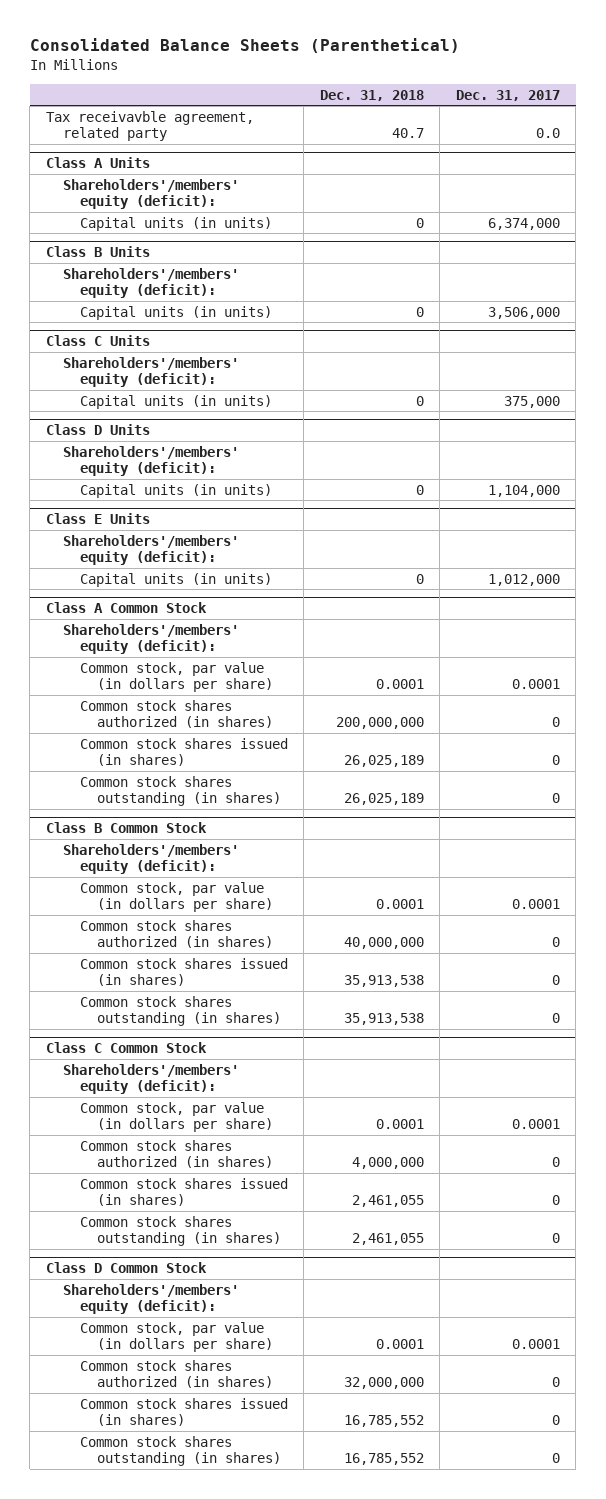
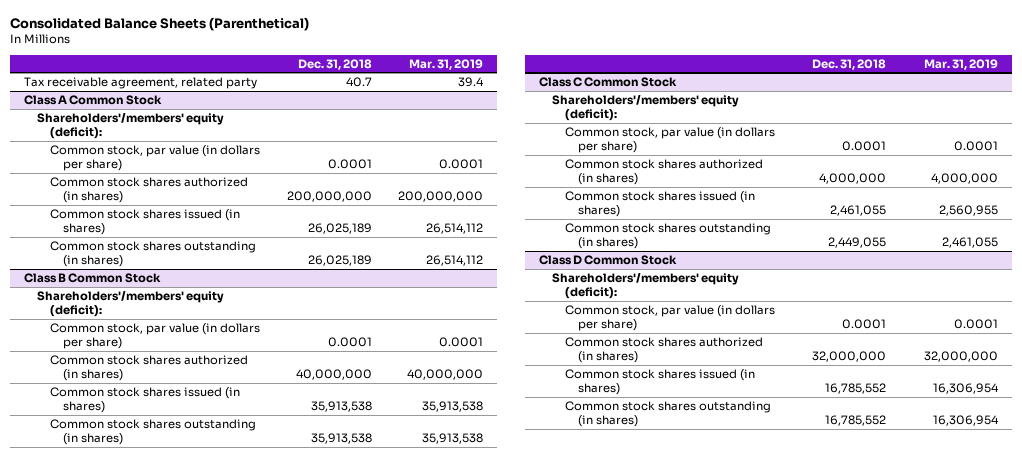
- | Dec. 31, 2018 | Dec. 31, 2017
+ | Dec. 31, 2018 | Mar. 31, 2019
- Tax receivavble agreement, related party | 40.7 | 0.0
- Class A Units
- Shareholders'/members' equity (deficit):
- Capital units (in units) | 0 | 6,374,000
- Class B Units
- Shareholders'/members' equity (deficit):
- Capital units (in units) | 0 | 3,506,000
- Class C Units
- Shareholders'/members' equity (deficit):
- Capital units (in units) | 0 | 375,000
- Class D Units
- Shareholders'/members' equity (deficit):
- Capital units (in units) | 0 | 1,104,000
- Class E Units
- Shareholders'/members' equity (deficit):
- Capital units (in units) | 0 | 1,012,000
+ Tax receivable agreement, related party | 40.7 | 39.4
@ Class C Common Stock
- Common stock shares outstanding (in shares) | 2,461,055 | 0
+ Common stock shares outstanding (in shares) | 2,449,055 | 2,461,055

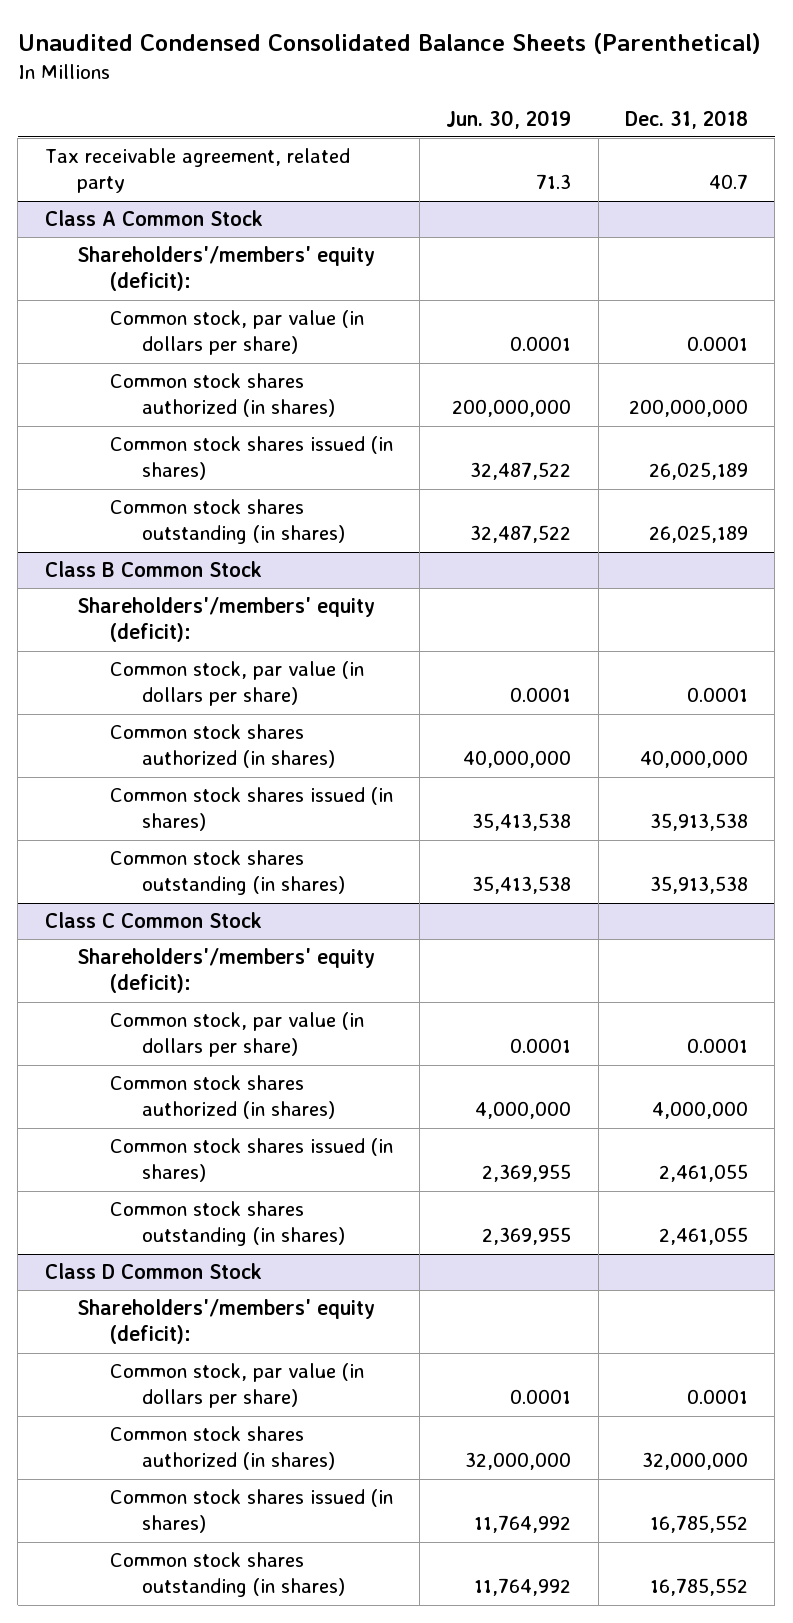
- Consolidated Balance Sheets (Parenthetical)
+ Unaudited Condensed Consolidated Balance Sheets (Parenthetical)
- | Dec. 31, 2018 | Mar. 31, 2019
+ | Jun. 30, 2019 | Dec. 31, 2018
@ Class C Common Stock
- Common stock shares outstanding (in shares) | 2,449,055 | 2,461,055
+ Common stock shares outstanding (in shares) | 2,369,955 | 2,461,055

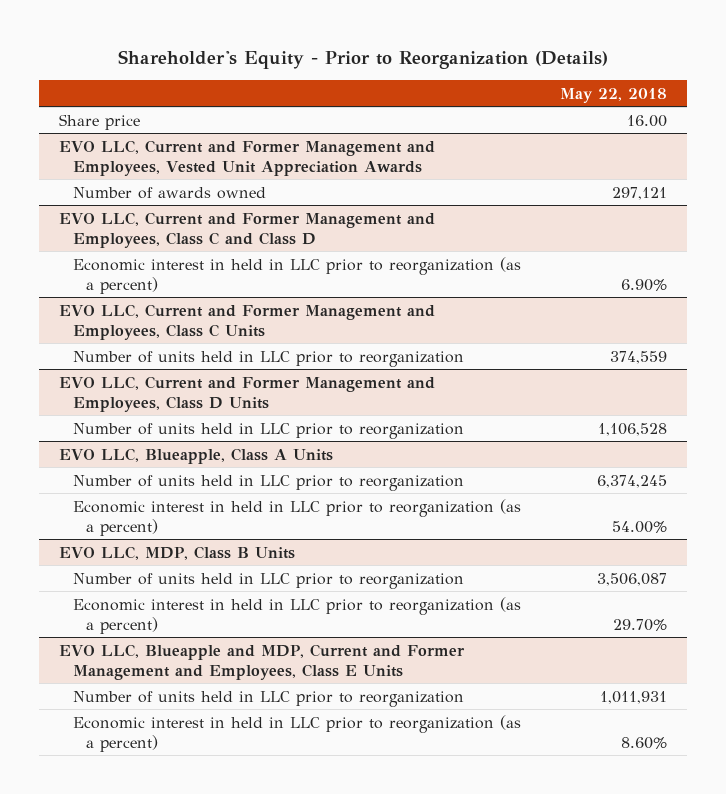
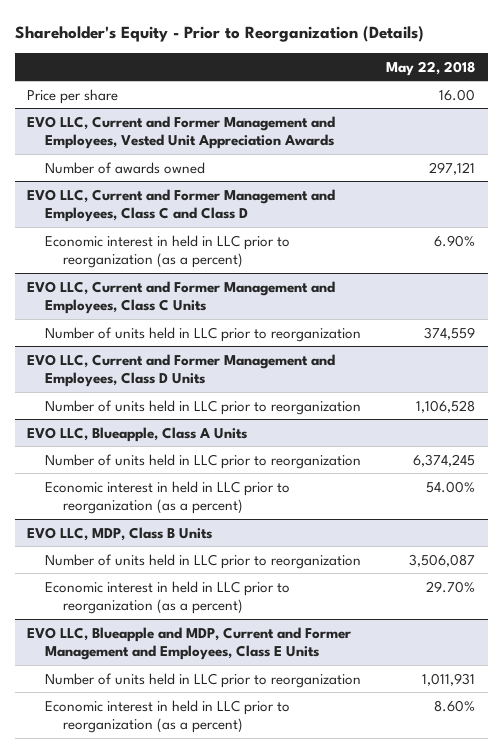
- Share price | 16.00
+ Price per share | 16.00

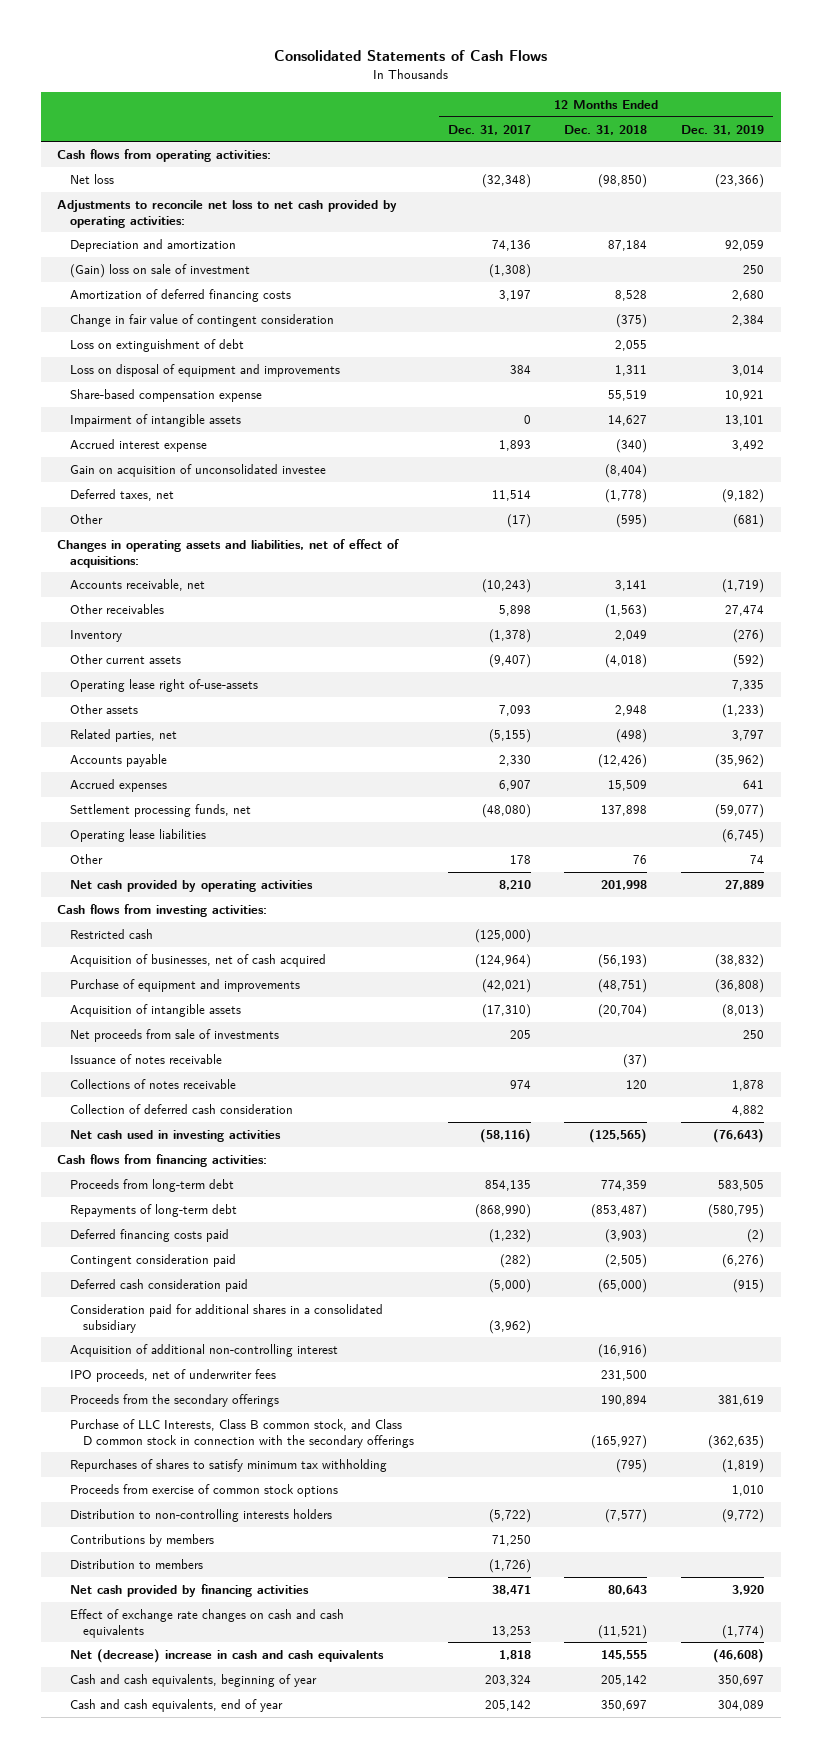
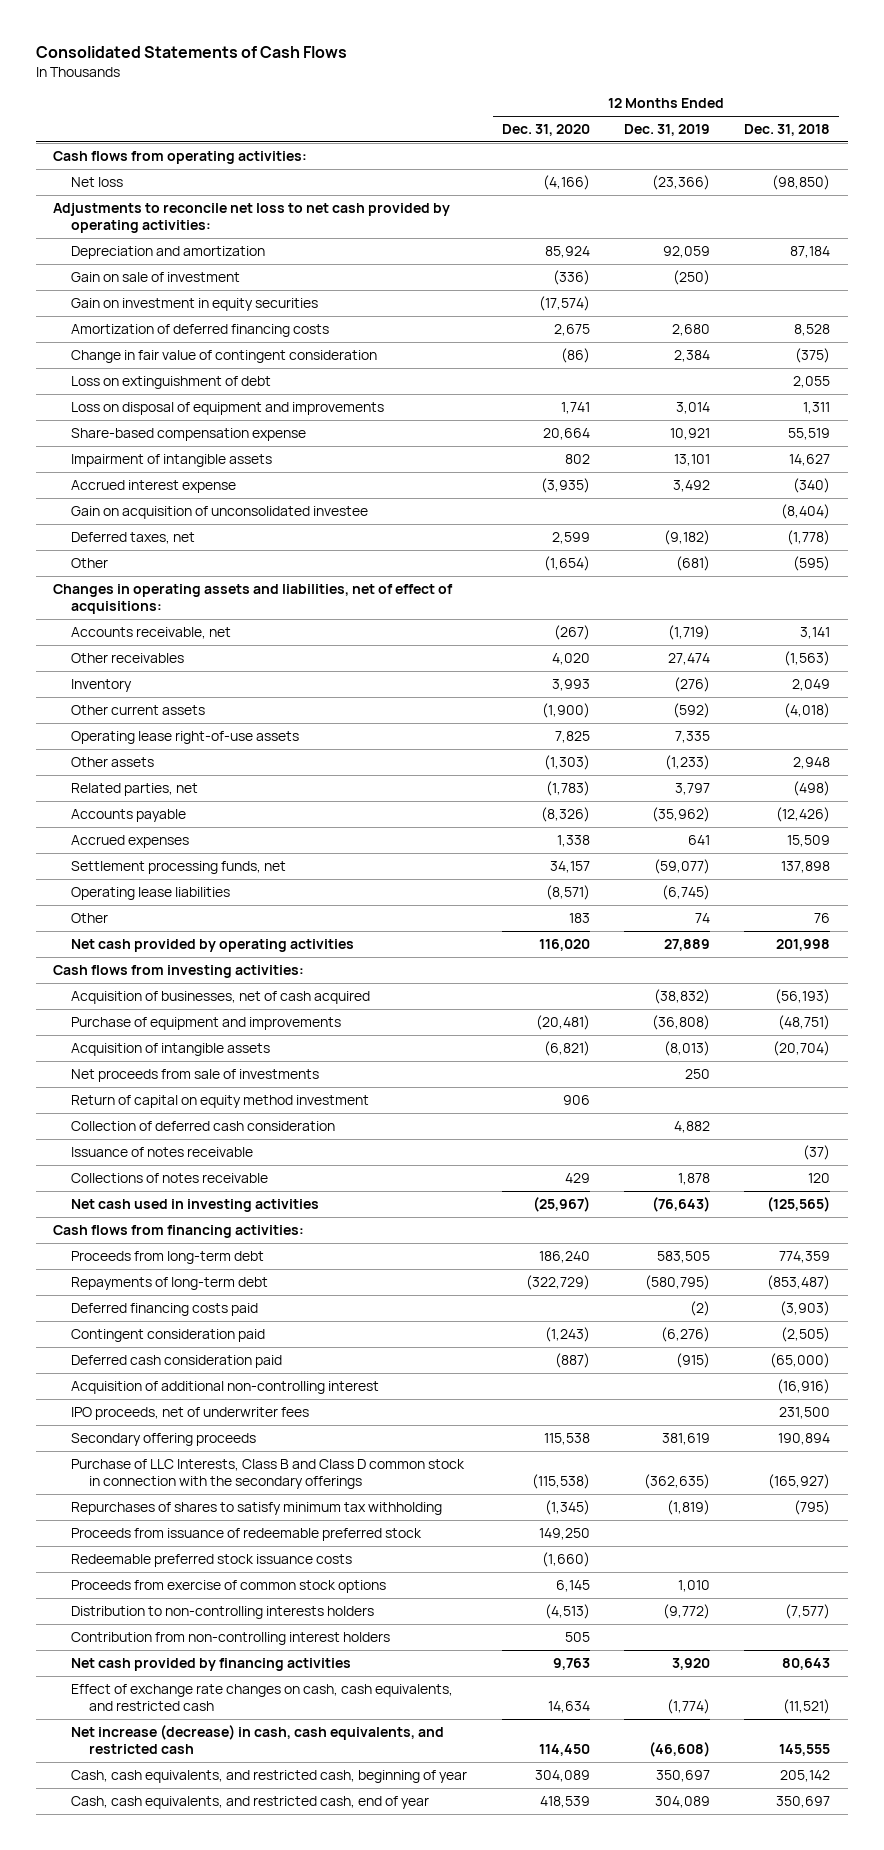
- | 12 Months Ended Dec. 31, 2017 | 12 Months Ended Dec. 31, 2018 | 12 Months Ended Dec. 31, 2019
+ | 12 Months Ended Dec. 31, 2020 | 12 Months Ended Dec. 31, 2019 | 12 Months Ended Dec. 31, 2018
- (Gain) loss on sale of investment | (1,308) | | 250
+ Gain on sale of investment | (336) | (250) |
+ Gain on investment in equity securities | (17,574) | |
- Operating lease right of-use-assets | | | 7,335
+ Operating lease right-of-use assets | 7,825 | 7,335 |
- Restricted cash | (125,000) | |
+ Return of capital on equity method investment | 906 | |
moved up: Collection of deferred cash consideration | | 4,882 |
- Consideration paid for additional shares in a consolidated subsidiary | (3,962) | |
- Proceeds from the secondary offerings | | 190,894 | 381,619
- Purchase of LLC Interests, Class B common stock, and Class D common stock in connection with the secondary offerings | | (165,927) | (362,635)
+ Secondary offering proceeds | 115,538 | 381,619 | 190,894
+ Purchase of LLC Interests, Class B and Class D common stock in connection with the secondary offerings | (115,538) | (362,635) | (165,927)
+ Proceeds from issuance of redeemable preferred stock | 149,250 | |
+ Redeemable preferred stock issuance costs | (1,660) | |
- Contributions by members | 71,250 | |
- Distribution to members | (1,726) | |
+ Contribution from non-controlling interest holders | 505 | |
- Effect of exchange rate changes on cash and cash equivalents | 13,253 | (11,521) | (1,774)
- Net (decrease) increase in cash and cash equivalents | 1,818 | 145,555 | (46,608)
- Cash and cash equivalents, beginning of year | 203,324 | 205,142 | 350,697
- Cash and cash equivalents, end of year | 205,142 | 350,697 | 304,089
+ Effect of exchange rate changes on cash, cash equivalents, and restricted cash | 14,634 | (1,774) | (11,521)
+ Net increase (decrease) in cash, cash equivalents, and restricted cash | 114,450 | (46,608) | 145,555
+ Cash, cash equivalents, and restricted cash, beginning of year | 304,089 | 350,697 | 205,142
+ Cash, cash equivalents, and restricted cash, end of year | 418,539 | 304,089 | 350,697

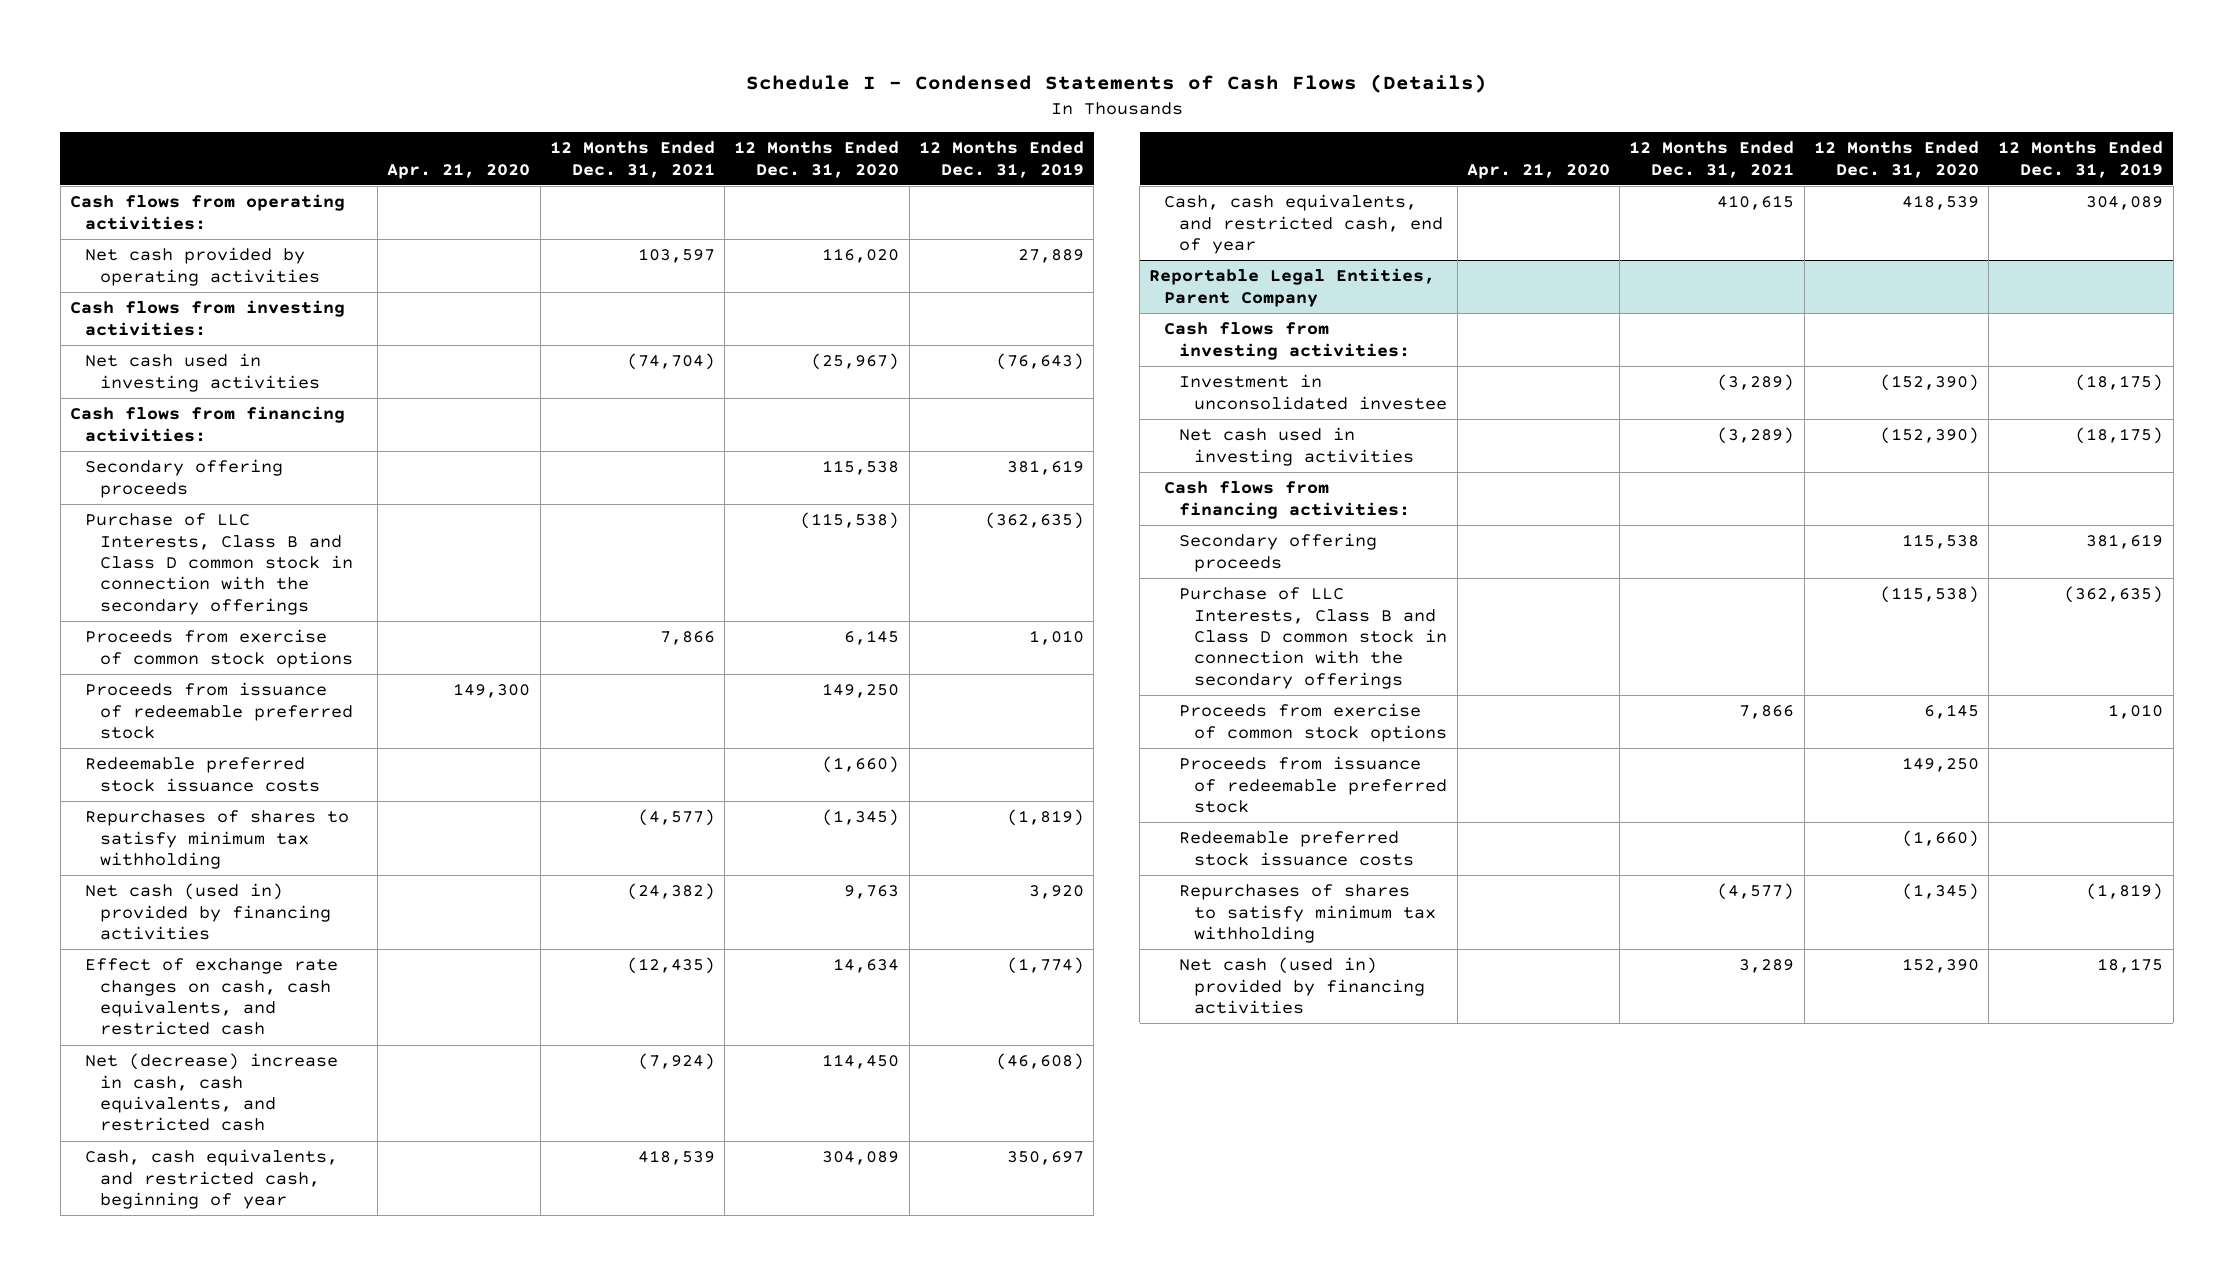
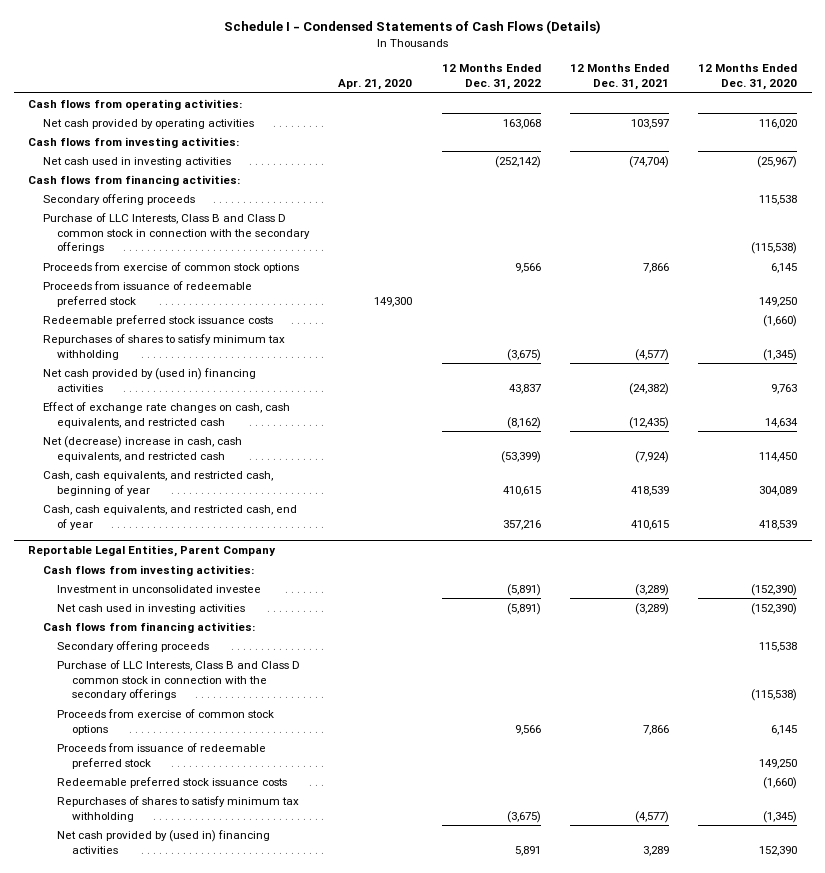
- | Apr. 21, 2020 | 12 Months Ended Dec. 31, 2021 | 12 Months Ended Dec. 31, 2020 | 12 Months Ended Dec. 31, 2019
+ | Apr. 21, 2020 | 12 Months Ended Dec. 31, 2022 | 12 Months Ended Dec. 31, 2021 | 12 Months Ended Dec. 31, 2020
- Net cash (used in) provided by financing activities | | (24,382) | 9,763 | 3,920
+ Net cash provided by (used in) financing activities | | 43,837 | (24,382) | 9,763
@ Reportable Legal Entities, Parent Company
- Net cash (used in) provided by financing activities | | 3,289 | 152,390 | 18,175
+ Net cash provided by (used in) financing activities | | 5,891 | 3,289 | 152,390

